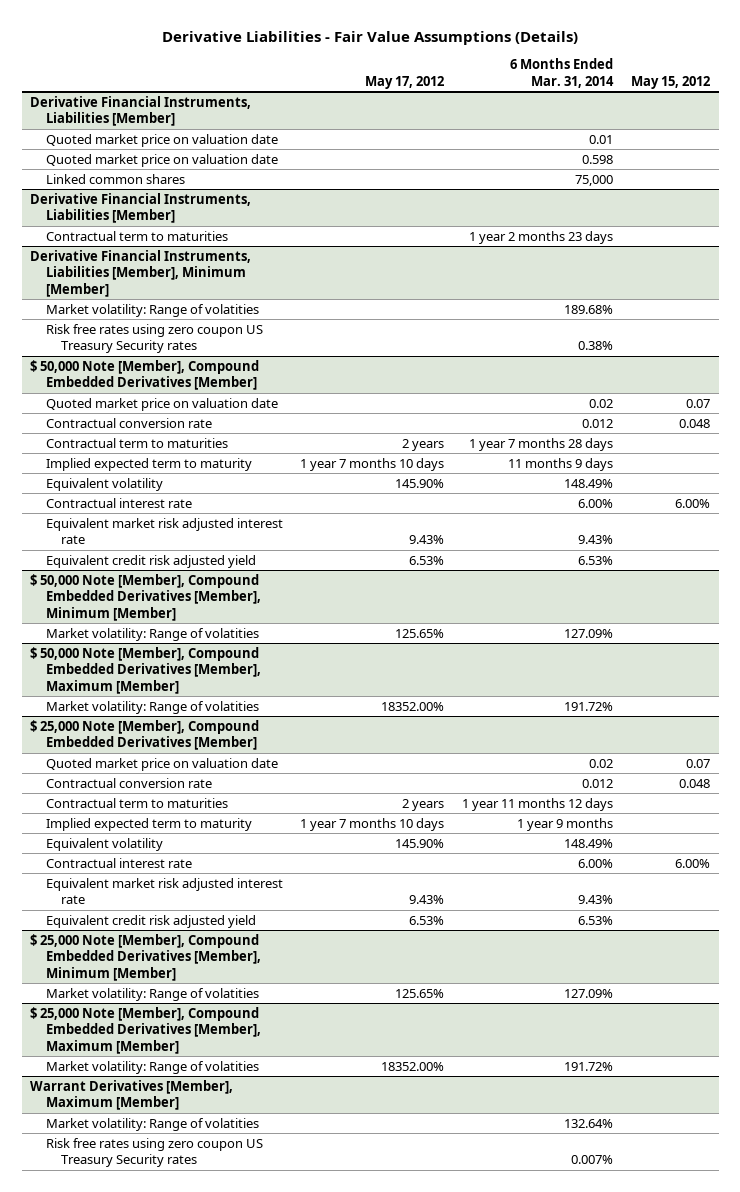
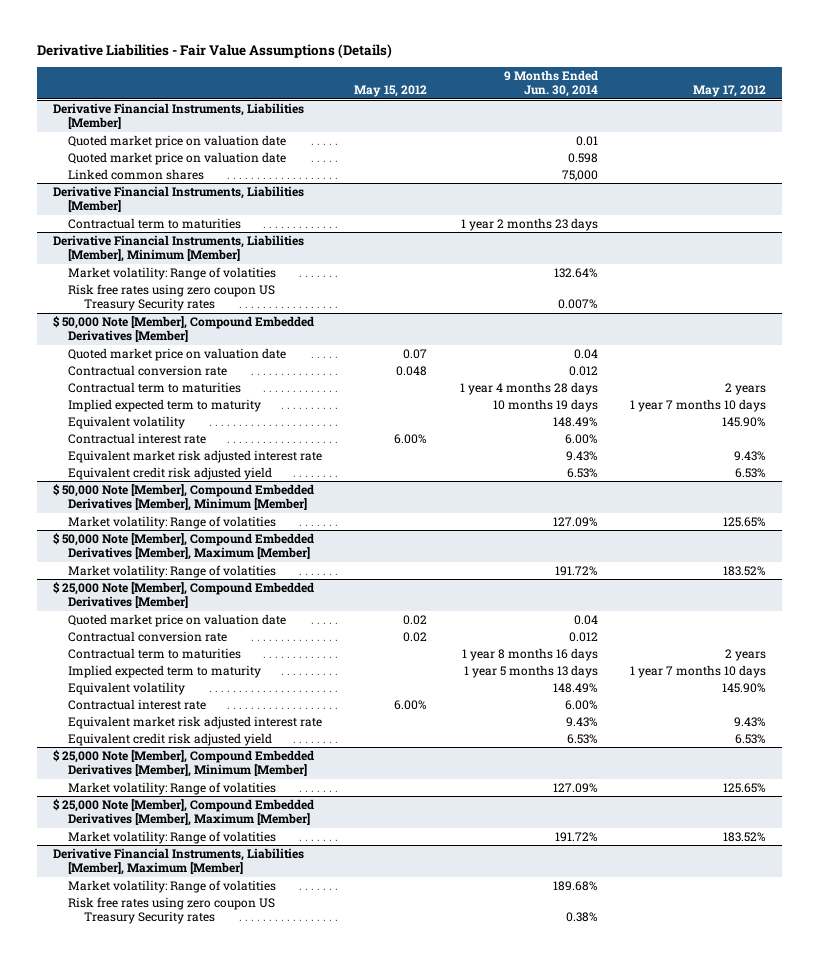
- | May 17, 2012 | 6 Months Ended Mar. 31, 2014 | May 15, 2012
+ | May 15, 2012 | 9 Months Ended Jun. 30, 2014 | May 17, 2012
@ $ 50,000 Note [Member], Compound Embedded Derivatives [Member], Maximum [Member]
- Market volatility: Range of volatities | 18352.00% | 191.72% |
+ Market volatility: Range of volatities | | 191.72% | 183.52%
@ $ 25,000 Note [Member], Compound Embedded Derivatives [Member]
- Quoted market price on valuation date | | 0.02 | 0.07
- Contractual conversion rate | | 0.012 | 0.048
+ Quoted market price on valuation date | 0.02 | 0.04 |
+ Contractual conversion rate | 0.02 | 0.012 |
@ $ 25,000 Note [Member], Compound Embedded Derivatives [Member], Maximum [Member]
- Market volatility: Range of volatities | 18352.00% | 191.72% |
- Warrant Derivatives [Member], Maximum [Member]
- Market volatility: Range of volatities | | 132.64% |
- Risk free rates using zero coupon US Treasury Security rates | | 0.007% |
@ $ 25,000 Note [Member], Compound Embedded Derivatives [Member], Maximum [Member]
+ Market volatility: Range of volatities | | 191.72% | 183.52%
+ Derivative Financial Instruments, Liabilities [Member], Maximum [Member]
+ Market volatility: Range of volatities | | 189.68% |
+ Risk free rates using zero coupon US Treasury Security rates | | 0.38% |

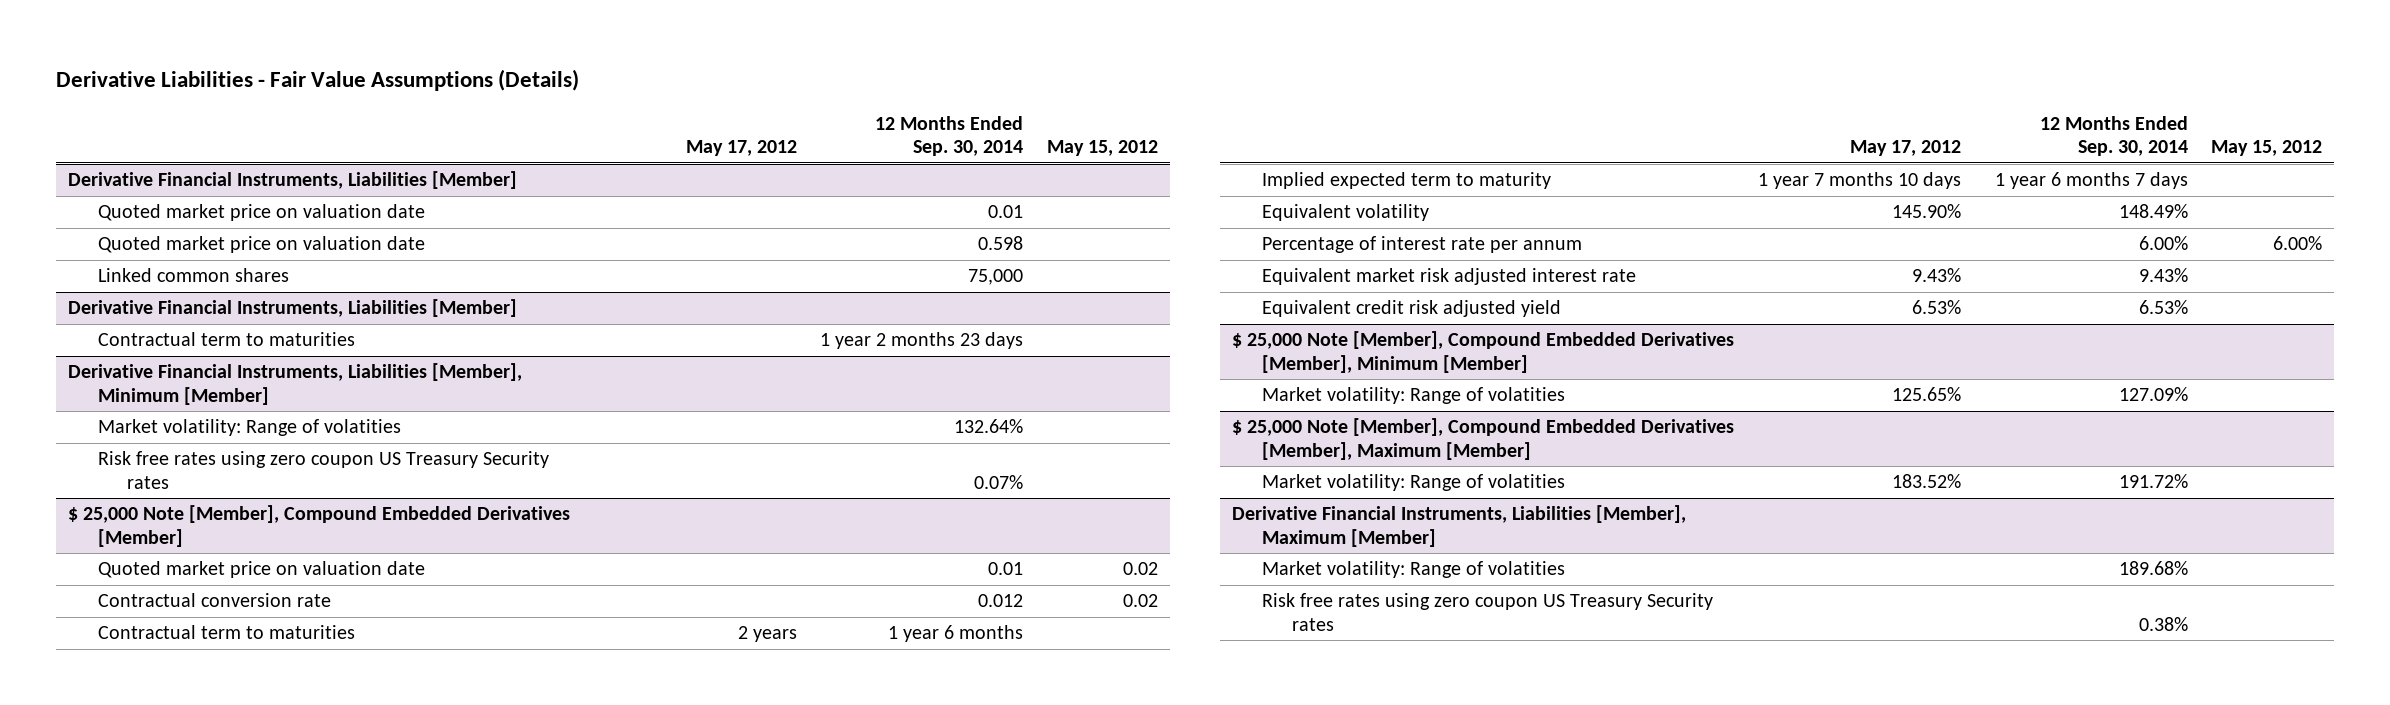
- | May 15, 2012 | 9 Months Ended Jun. 30, 2014 | May 17, 2012
+ | May 17, 2012 | 12 Months Ended Sep. 30, 2014 | May 15, 2012
- $ 50,000 Note [Member], Compound Embedded Derivatives [Member]
- Quoted market price on valuation date | 0.07 | 0.04 |
- Contractual conversion rate | 0.048 | 0.012 |
- Contractual term to maturities | | 1 year 4 months 28 days | 2 years
- Implied expected term to maturity | | 10 months 19 days | 1 year 7 months 10 days
- Equivalent volatility | | 148.49% | 145.90%
- Contractual interest rate | 6.00% | 6.00% |
- Equivalent market risk adjusted interest rate | | 9.43% | 9.43%
- Equivalent credit risk adjusted yield | | 6.53% | 6.53%
- $ 50,000 Note [Member], Compound Embedded Derivatives [Member], Minimum [Member]
- Market volatility: Range of volatities | | 127.09% | 125.65%
- $ 50,000 Note [Member], Compound Embedded Derivatives [Member], Maximum [Member]
- Market volatility: Range of volatities | | 191.72% | 183.52%
@ $ 25,000 Note [Member], Compound Embedded Derivatives [Member]
- Contractual interest rate | 6.00% | 6.00% |
+ Percentage of interest rate per annum | | 6.00% | 6.00%

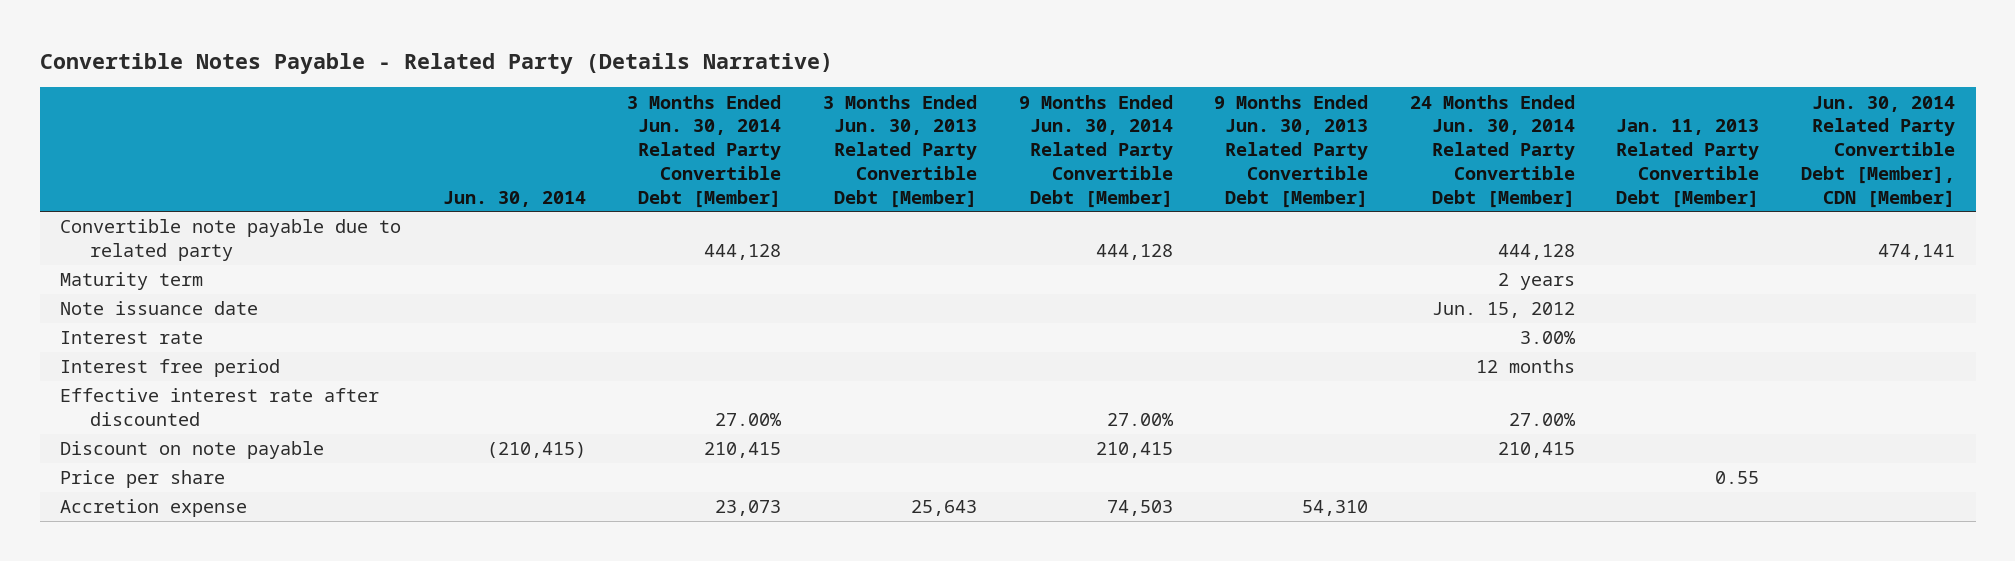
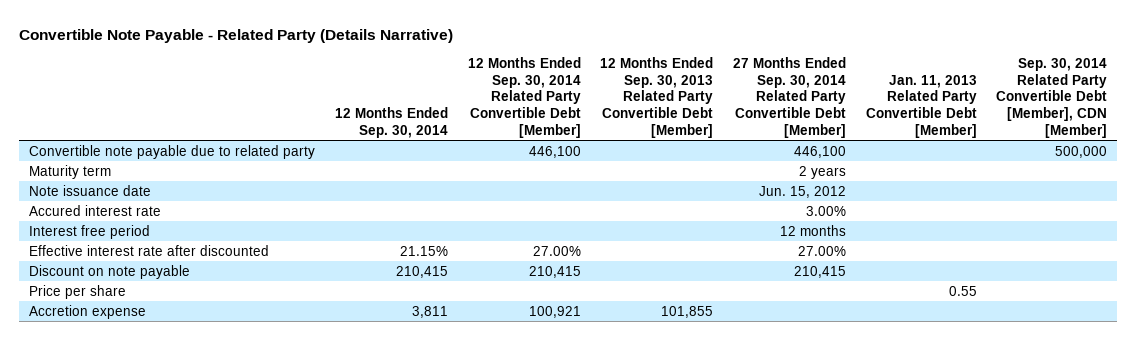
- Convertible Notes Payable - Related Party (Details Narrative)
+ Convertible Note Payable - Related Party (Details Narrative)
- | Jun. 30, 2014 | 3 Months Ended Jun. 30, 2014 Related Party Convertible Debt [Member] | 3 Months Ended Jun. 30, 2013 Related Party Convertible Debt [Member] | 9 Months Ended Jun. 30, 2014 Related Party Convertible Debt [Member] | 9 Months Ended Jun. 30, 2013 Related Party Convertible Debt [Member] | 24 Months Ended Jun. 30, 2014 Related Party Convertible Debt [Member] | Jan. 11, 2013 Related Party Convertible Debt [Member] | Jun. 30, 2014 Related Party Convertible Debt [Member], CDN [Member]
+ | 12 Months Ended Sep. 30, 2014 | 12 Months Ended Sep. 30, 2014 Related Party Convertible Debt [Member] | 12 Months Ended Sep. 30, 2013 Related Party Convertible Debt [Member] | 27 Months Ended Sep. 30, 2014 Related Party Convertible Debt [Member] | Jan. 11, 2013 Related Party Convertible Debt [Member] | Sep. 30, 2014 Related Party Convertible Debt [Member], CDN [Member]
- Interest rate | | | | | | 3.00% | |
+ Accured interest rate | | | | 3.00% | |

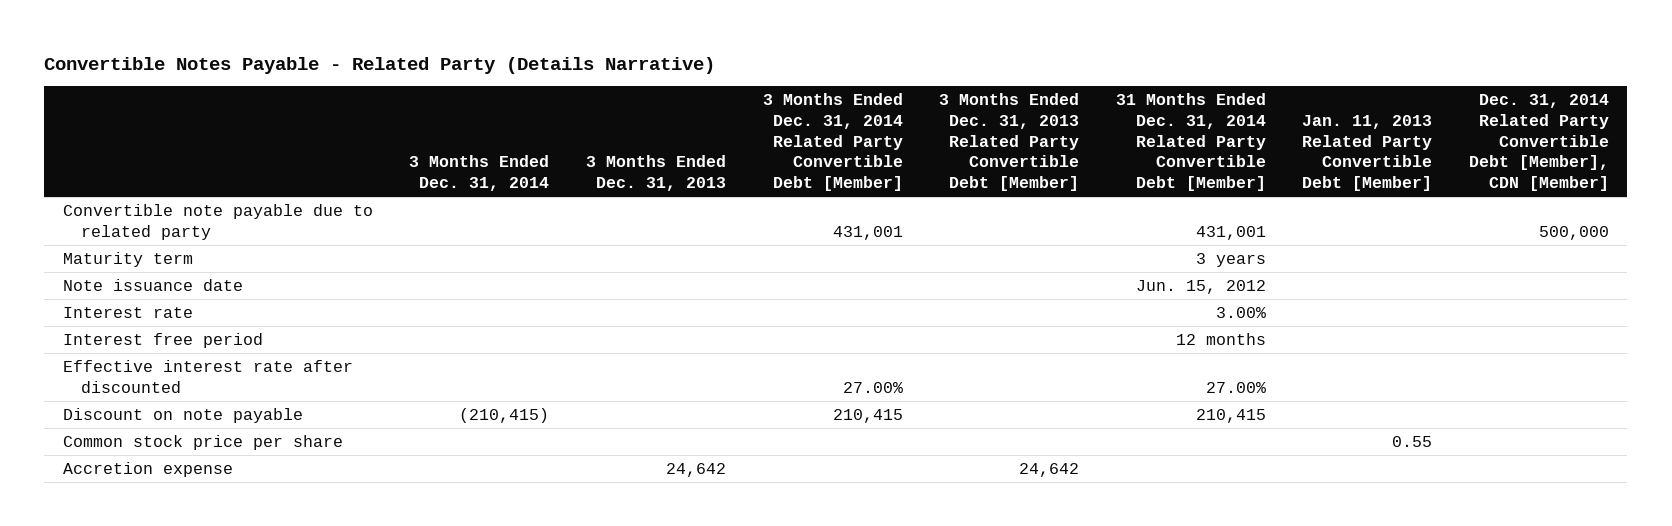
- Convertible Note Payable - Related Party (Details Narrative)
+ Convertible Notes Payable - Related Party (Details Narrative)
- | 12 Months Ended Sep. 30, 2014 | 12 Months Ended Sep. 30, 2014 Related Party Convertible Debt [Member] | 12 Months Ended Sep. 30, 2013 Related Party Convertible Debt [Member] | 27 Months Ended Sep. 30, 2014 Related Party Convertible Debt [Member] | Jan. 11, 2013 Related Party Convertible Debt [Member] | Sep. 30, 2014 Related Party Convertible Debt [Member], CDN [Member]
+ | 3 Months Ended Dec. 31, 2014 | 3 Months Ended Dec. 31, 2013 | 3 Months Ended Dec. 31, 2014 Related Party Convertible Debt [Member] | 3 Months Ended Dec. 31, 2013 Related Party Convertible Debt [Member] | 31 Months Ended Dec. 31, 2014 Related Party Convertible Debt [Member] | Jan. 11, 2013 Related Party Convertible Debt [Member] | Dec. 31, 2014 Related Party Convertible Debt [Member], CDN [Member]
- Accured interest rate | | | | 3.00% | |
+ Interest rate | | | | | 3.00% | |
- Price per share | | | | | 0.55 |
+ Common stock price per share | | | | | | 0.55 |

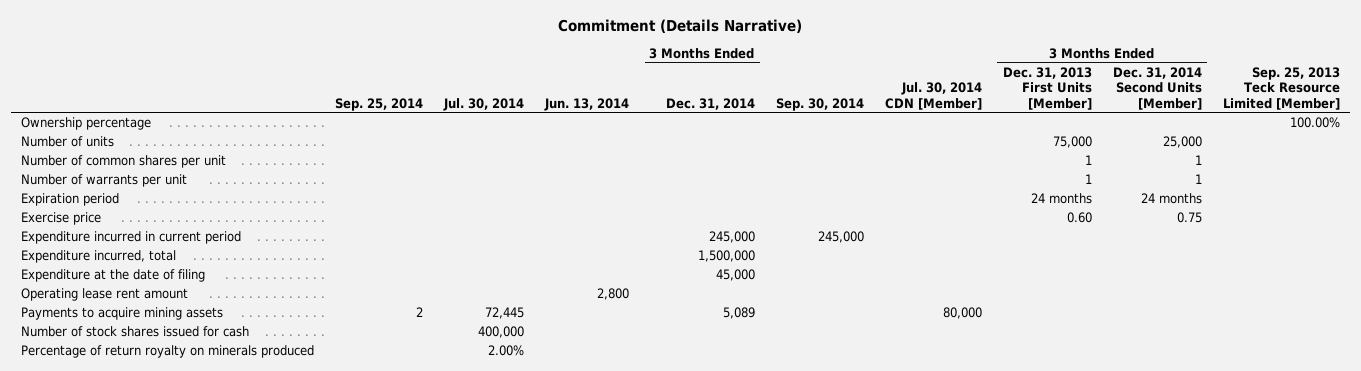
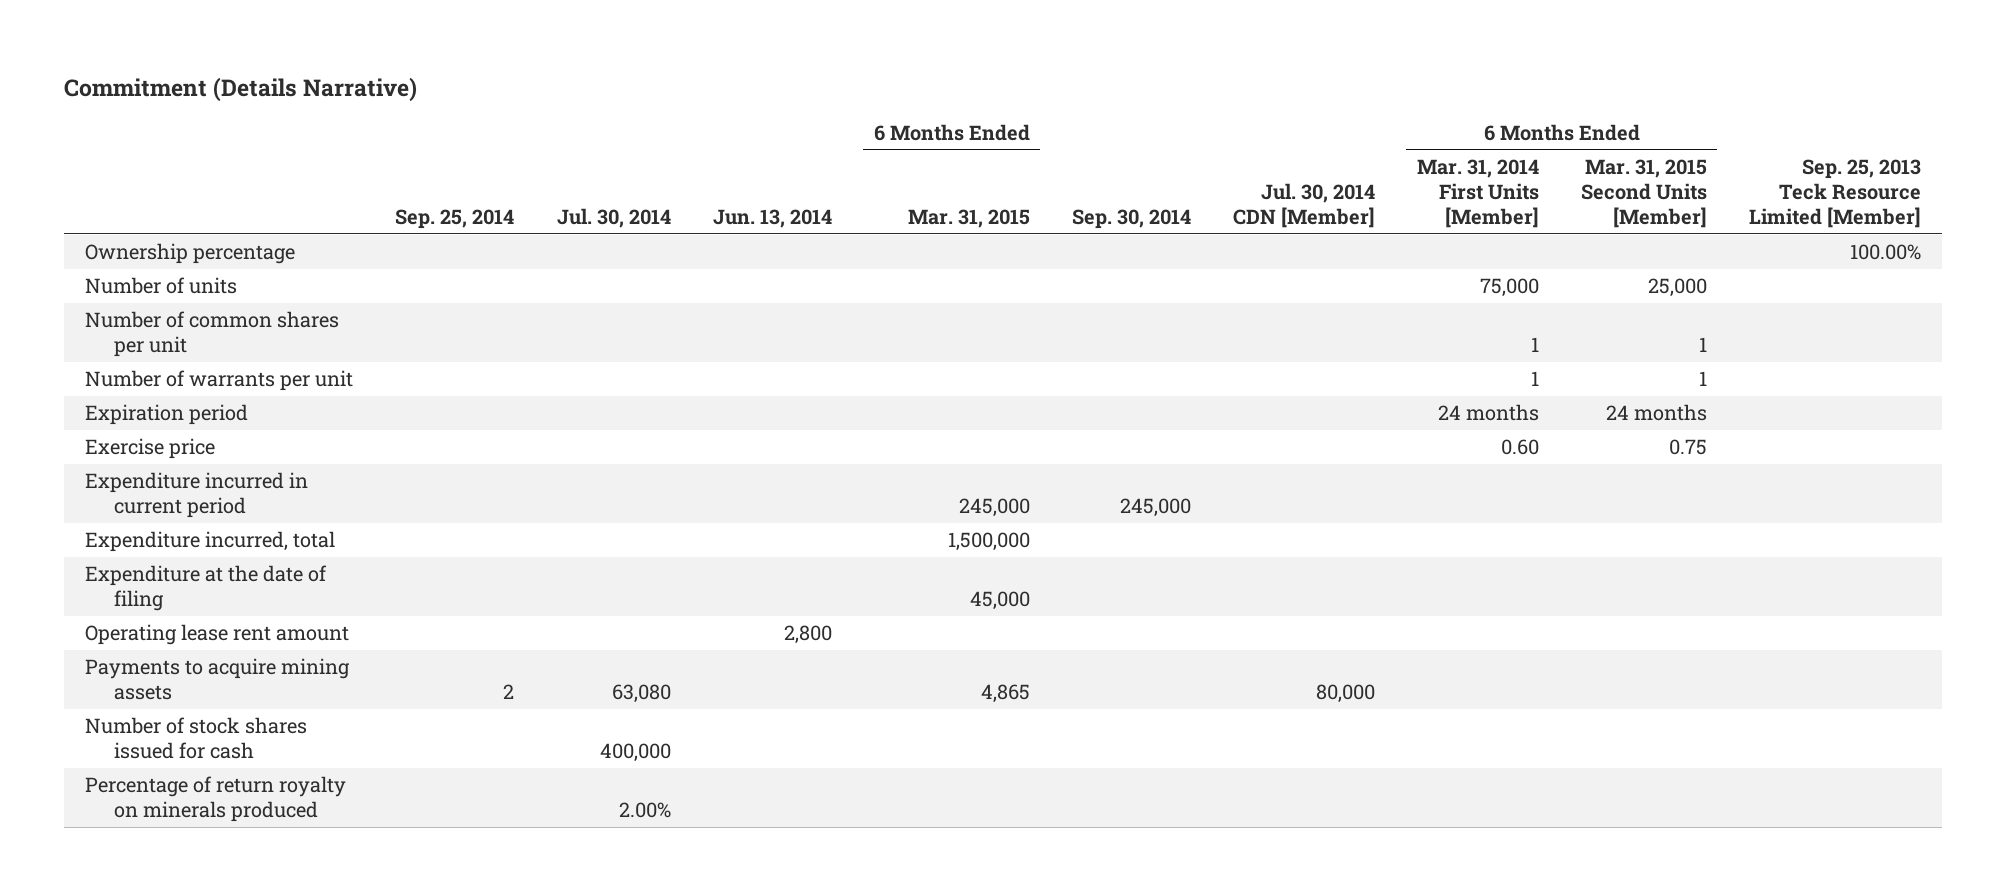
- | Sep. 25, 2014 | Jul. 30, 2014 | Jun. 13, 2014 | 3 Months Ended Dec. 31, 2014 | Sep. 30, 2014 | Jul. 30, 2014 CDN [Member] | 3 Months Ended Dec. 31, 2013 First Units [Member] | 3 Months Ended Dec. 31, 2014 Second Units [Member] | Sep. 25, 2013 Teck Resource Limited [Member]
+ | Sep. 25, 2014 | Jul. 30, 2014 | Jun. 13, 2014 | 6 Months Ended Mar. 31, 2015 | Sep. 30, 2014 | Jul. 30, 2014 CDN [Member] | 6 Months Ended Mar. 31, 2014 First Units [Member] | 6 Months Ended Mar. 31, 2015 Second Units [Member] | Sep. 25, 2013 Teck Resource Limited [Member]
- Payments to acquire mining assets | 2 | 72,445 | | 5,089 | | 80,000 | | |
+ Payments to acquire mining assets | 2 | 63,080 | | 4,865 | | 80,000 | | |

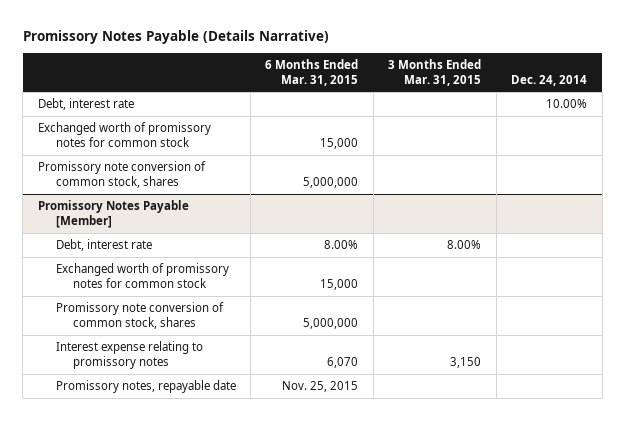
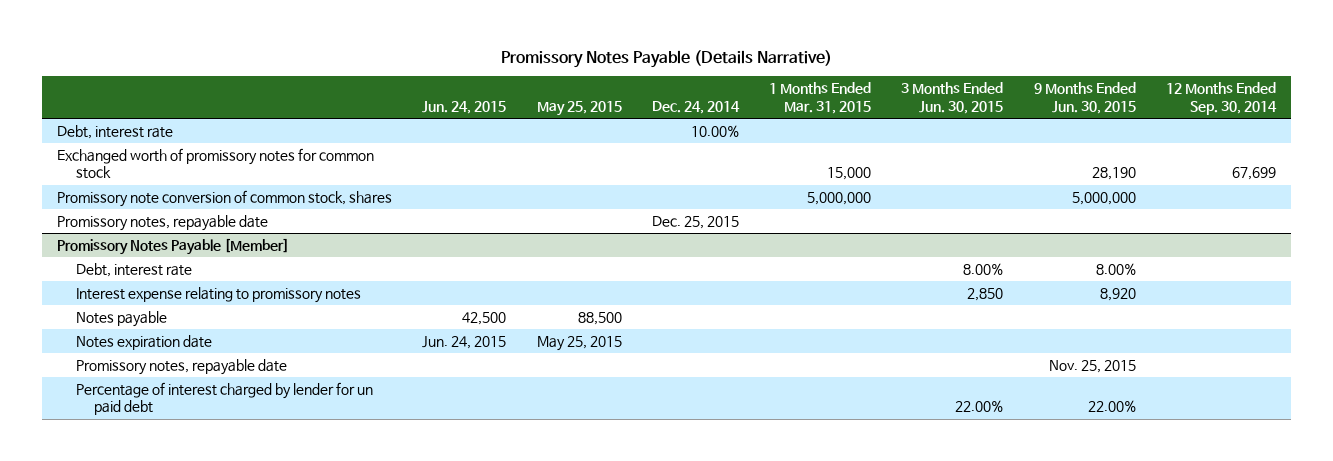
- | 6 Months Ended Mar. 31, 2015 | 3 Months Ended Mar. 31, 2015 | Dec. 24, 2014
+ | Jun. 24, 2015 | May 25, 2015 | Dec. 24, 2014 | 1 Months Ended Mar. 31, 2015 | 3 Months Ended Jun. 30, 2015 | 9 Months Ended Jun. 30, 2015 | 12 Months Ended Sep. 30, 2014
+ Promissory notes, repayable date | | | Dec. 25, 2015 | | | |
@ Promissory Notes Payable [Member]
- Exchanged worth of promissory notes for common stock | 15,000 | |
- Promissory note conversion of common stock, shares | 5,000,000 | |
+ Notes payable | 42,500 | 88,500 | | | | |
+ Notes expiration date | Jun. 24, 2015 | May 25, 2015 | | | | |
+ Percentage of interest charged by lender for un paid debt | | | | | 22.00% | 22.00% |

